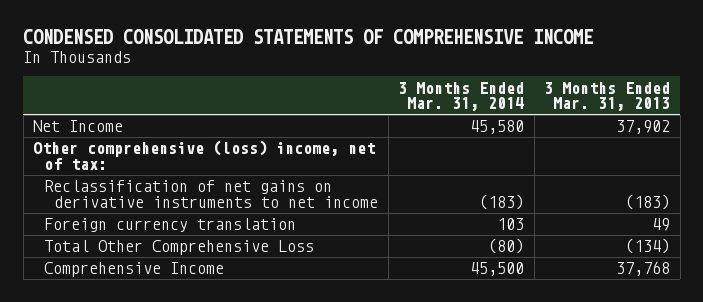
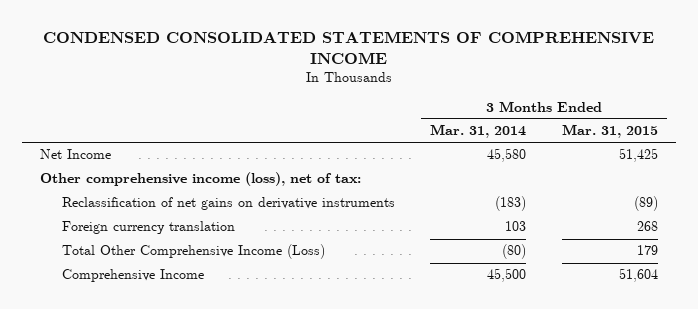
- | 3 Months Ended Mar. 31, 2014 | 3 Months Ended Mar. 31, 2013
+ | 3 Months Ended Mar. 31, 2014 | 3 Months Ended Mar. 31, 2015
- Other comprehensive (loss) income, net of tax:
- Reclassification of net gains on derivative instruments to net income | (183) | (183)
+ Other comprehensive income (loss), net of tax:
+ Reclassification of net gains on derivative instruments | (183) | (89)
- Total Other Comprehensive Loss | (80) | (134)
+ Total Other Comprehensive Income (Loss) | (80) | 179

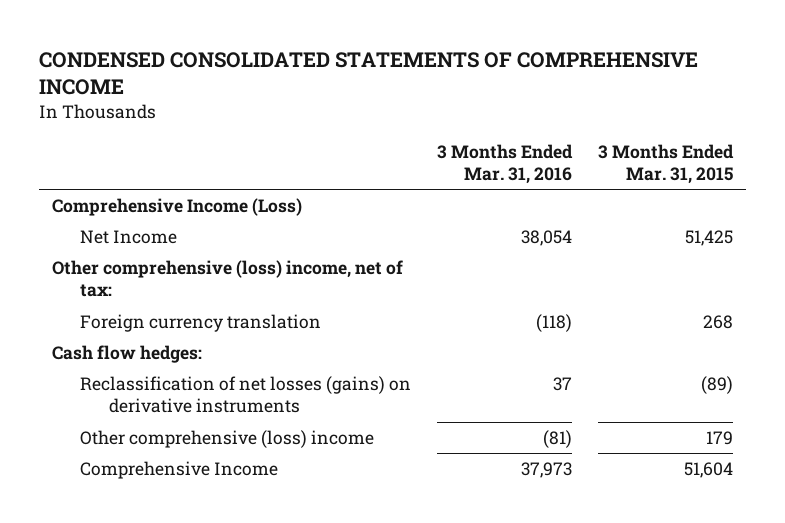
- | 3 Months Ended Mar. 31, 2014 | 3 Months Ended Mar. 31, 2015
+ | 3 Months Ended Mar. 31, 2016 | 3 Months Ended Mar. 31, 2015
+ Comprehensive Income (Loss)
- Other comprehensive income (loss), net of tax:
- Reclassification of net gains on derivative instruments | (183) | (89)
+ Other comprehensive (loss) income, net of tax:
- Total Other Comprehensive Income (Loss) | (80) | 179
+ Cash flow hedges:
+ Reclassification of net losses (gains) on derivative instruments | 37 | (89)
+ Other comprehensive (loss) income | (81) | 179

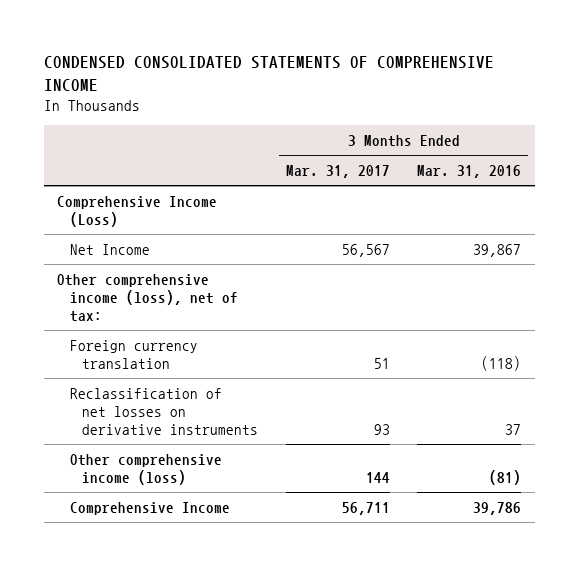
- | 3 Months Ended Mar. 31, 2016 | 3 Months Ended Mar. 31, 2015
+ | 3 Months Ended Mar. 31, 2017 | 3 Months Ended Mar. 31, 2016
- Net Income | 38,054 | 51,425
- Other comprehensive (loss) income, net of tax:
+ Net Income | 56,567 | 39,867
+ Other comprehensive income (loss), net of tax:
- Cash flow hedges:
- Reclassification of net losses (gains) on derivative instruments | 37 | (89)
- Other comprehensive (loss) income | (81) | 179
- Comprehensive Income | 37,973 | 51,604
+ Reclassification of net losses on derivative instruments | 93 | 37
+ Other comprehensive income (loss) | 144 | (81)
+ Comprehensive Income | 56,711 | 39,786

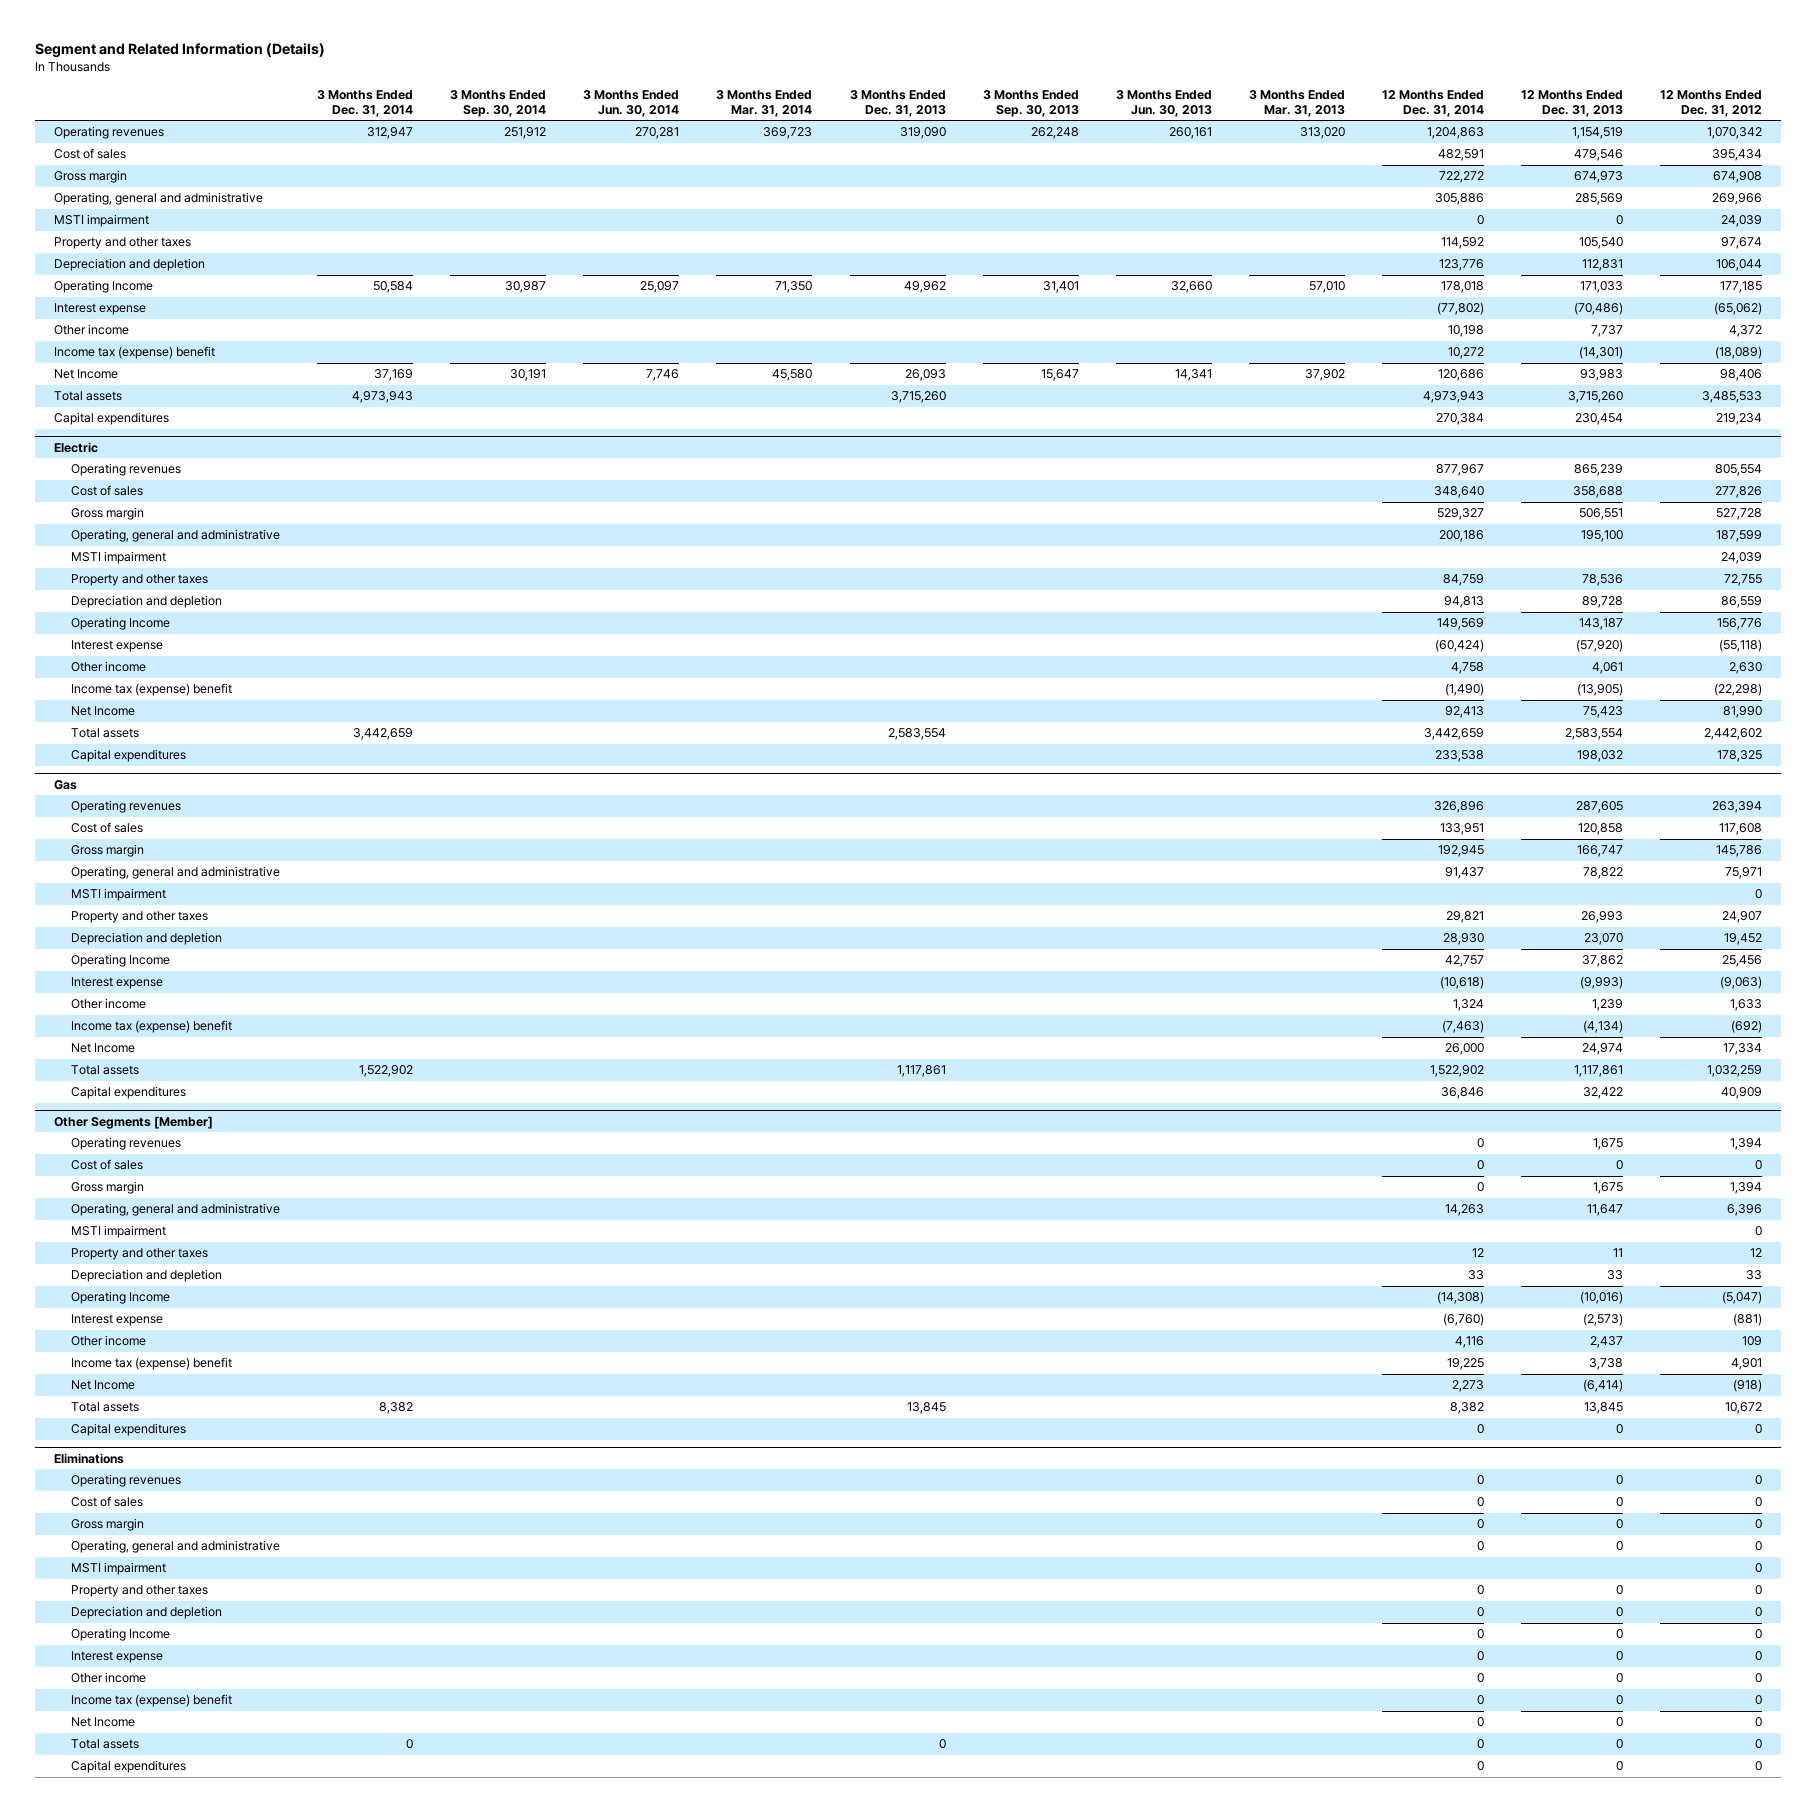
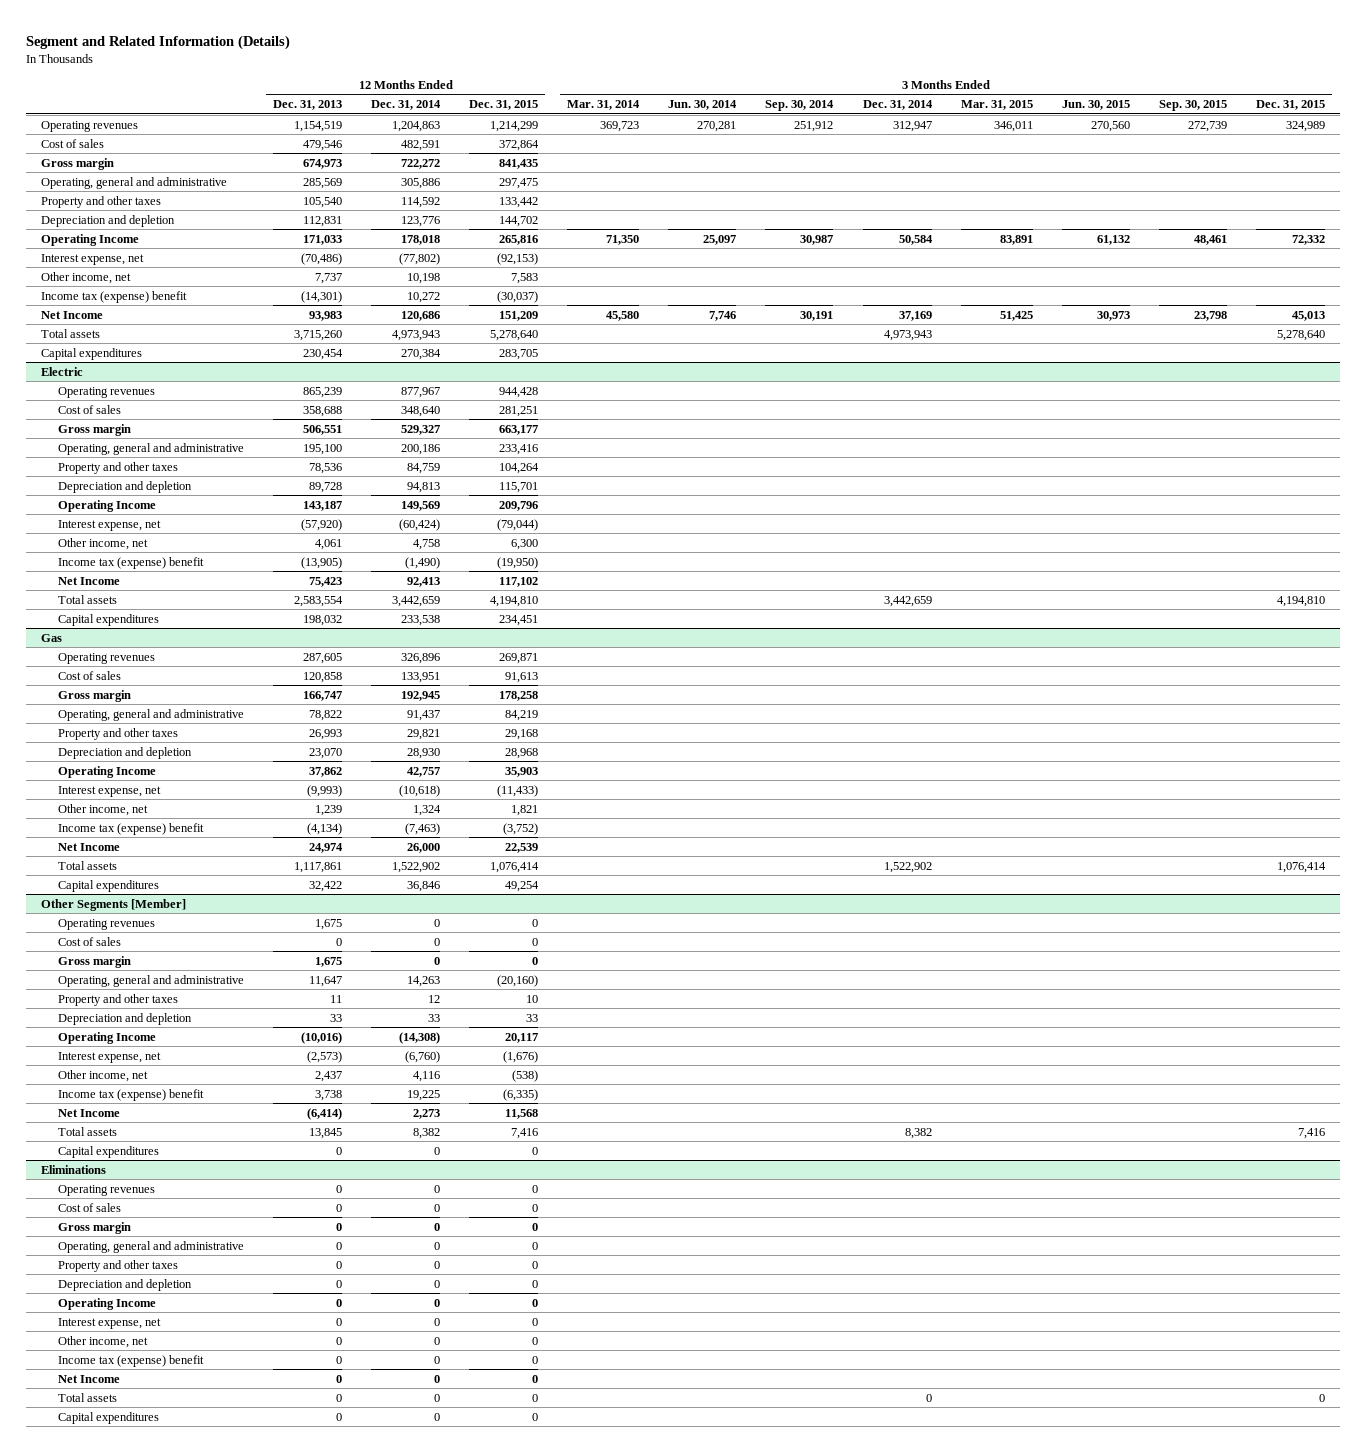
- | 3 Months Ended Dec. 31, 2014 | 3 Months Ended Sep. 30, 2014 | 3 Months Ended Jun. 30, 2014 | 3 Months Ended Mar. 31, 2014 | 3 Months Ended Dec. 31, 2013 | 3 Months Ended Sep. 30, 2013 | 3 Months Ended Jun. 30, 2013 | 3 Months Ended Mar. 31, 2013 | 12 Months Ended Dec. 31, 2014 | 12 Months Ended Dec. 31, 2013 | 12 Months Ended Dec. 31, 2012
+ | 12 Months Ended Dec. 31, 2013 | 12 Months Ended Dec. 31, 2014 | 12 Months Ended Dec. 31, 2015 | 3 Months Ended Mar. 31, 2014 | 3 Months Ended Jun. 30, 2014 | 3 Months Ended Sep. 30, 2014 | 3 Months Ended Dec. 31, 2014 | 3 Months Ended Mar. 31, 2015 | 3 Months Ended Jun. 30, 2015 | 3 Months Ended Sep. 30, 2015 | 3 Months Ended Dec. 31, 2015
- MSTI impairment | | | | | | | | | 0 | 0 | 24,039
- Interest expense | | | | | | | | | (77,802) | (70,486) | (65,062)
- Other income | | | | | | | | | 10,198 | 7,737 | 4,372
+ Interest expense, net | (70,486) | (77,802) | (92,153) | | | | | | | |
+ Other income, net | 7,737 | 10,198 | 7,583 | | | | | | | |
@ Electric
- MSTI impairment | | | | | | | | | | | 24,039
- Interest expense | | | | | | | | | (60,424) | (57,920) | (55,118)
- Other income | | | | | | | | | 4,758 | 4,061 | 2,630
+ Interest expense, net | (57,920) | (60,424) | (79,044) | | | | | | | |
+ Other income, net | 4,061 | 4,758 | 6,300 | | | | | | | |
@ Gas
- MSTI impairment | | | | | | | | | | | 0
- Interest expense | | | | | | | | | (10,618) | (9,993) | (9,063)
- Other income | | | | | | | | | 1,324 | 1,239 | 1,633
+ Interest expense, net | (9,993) | (10,618) | (11,433) | | | | | | | |
+ Other income, net | 1,239 | 1,324 | 1,821 | | | | | | | |
@ Other Segments [Member]
- MSTI impairment | | | | | | | | | | | 0
- Interest expense | | | | | | | | | (6,760) | (2,573) | (881)
- Other income | | | | | | | | | 4,116 | 2,437 | 109
+ Interest expense, net | (2,573) | (6,760) | (1,676) | | | | | | | |
+ Other income, net | 2,437 | 4,116 | (538) | | | | | | | |
@ Eliminations
- MSTI impairment | | | | | | | | | | | 0
- Interest expense | | | | | | | | | 0 | 0 | 0
- Other income | | | | | | | | | 0 | 0 | 0
+ Interest expense, net | 0 | 0 | 0 | | | | | | | |
+ Other income, net | 0 | 0 | 0 | | | | | | | |

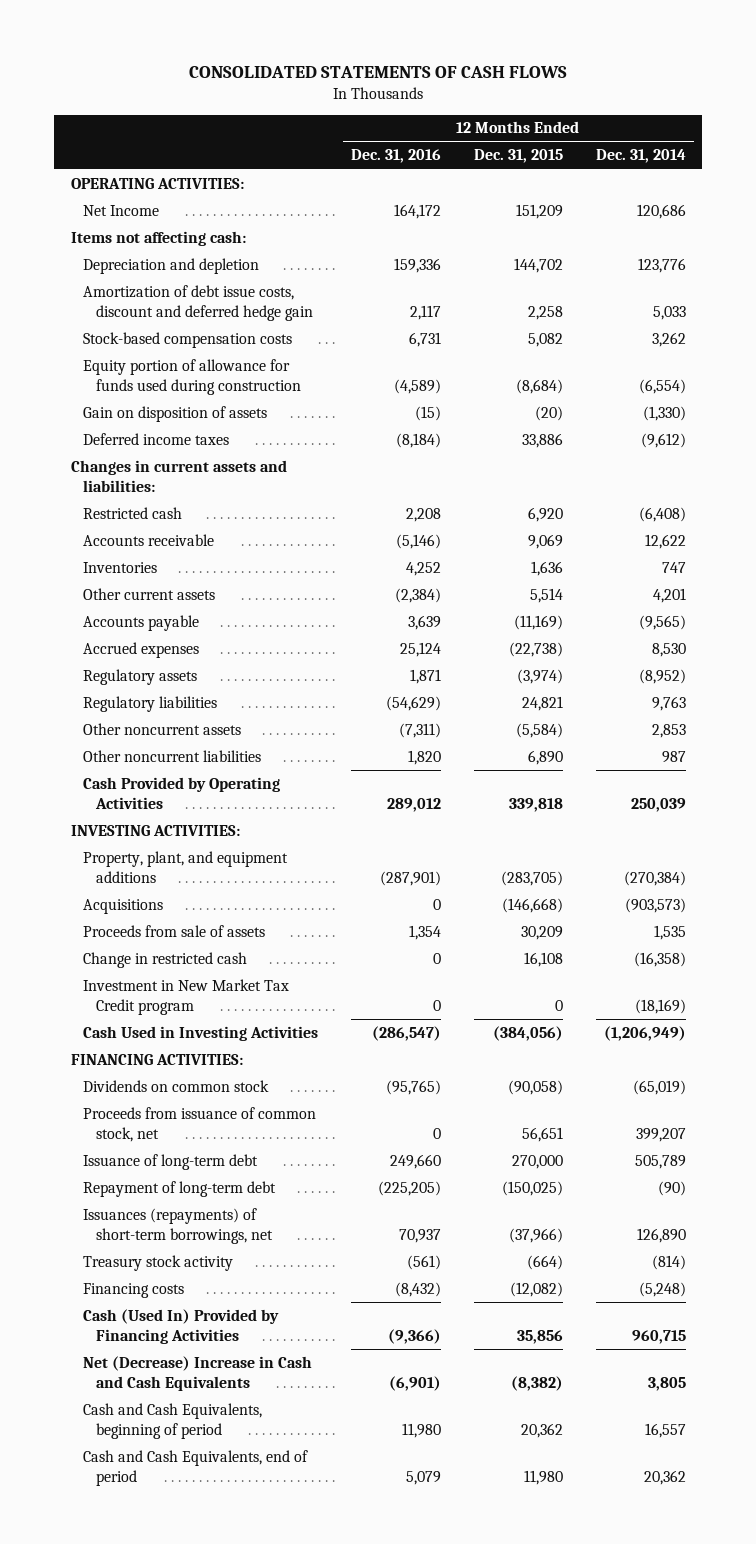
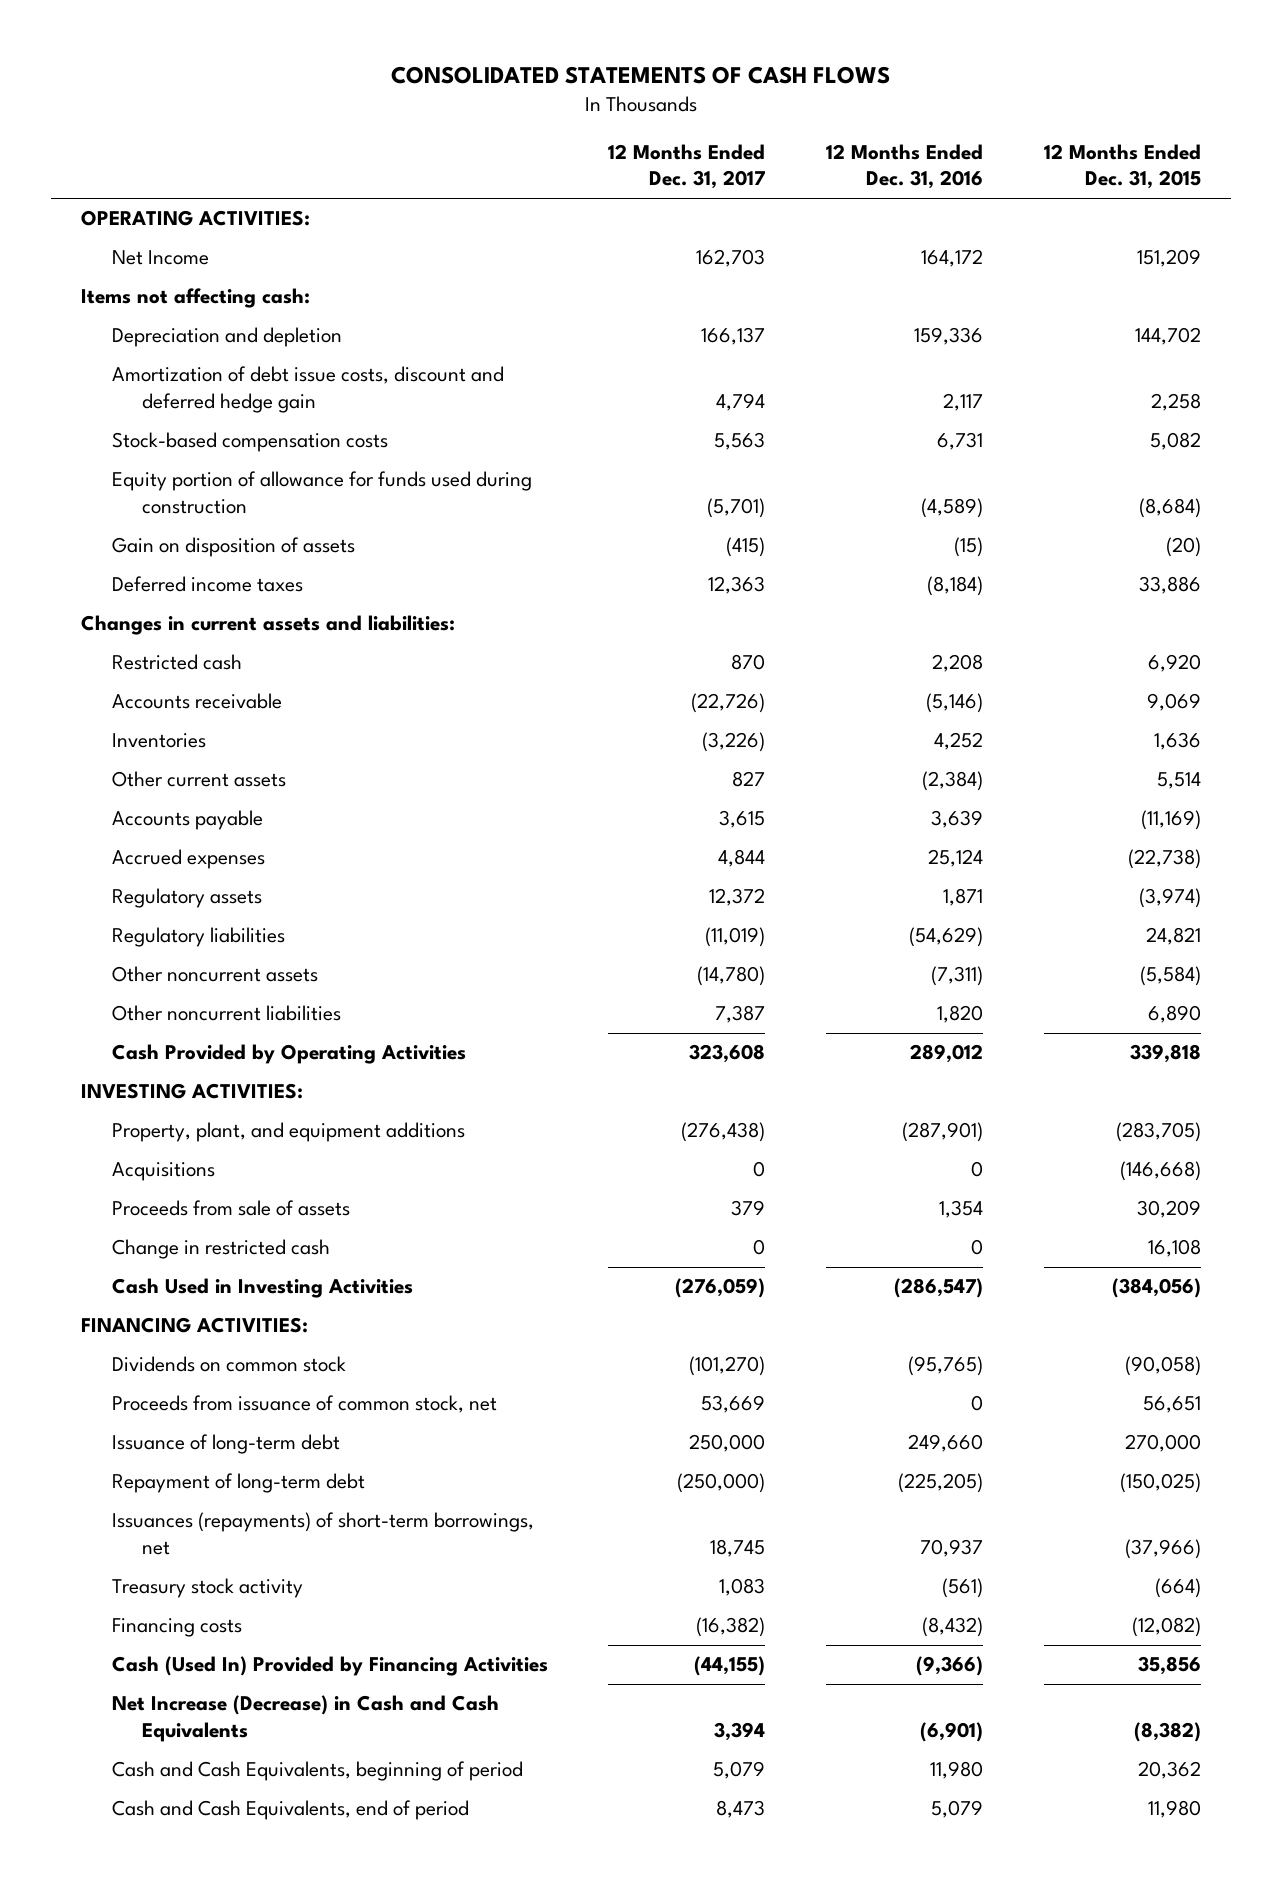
- | 12 Months Ended Dec. 31, 2016 | 12 Months Ended Dec. 31, 2015 | 12 Months Ended Dec. 31, 2014
+ | 12 Months Ended Dec. 31, 2017 | 12 Months Ended Dec. 31, 2016 | 12 Months Ended Dec. 31, 2015
- Investment in New Market Tax Credit program | 0 | 0 | (18,169)
- Net (Decrease) Increase in Cash and Cash Equivalents | (6,901) | (8,382) | 3,805
+ Net Increase (Decrease) in Cash and Cash Equivalents | 3,394 | (6,901) | (8,382)

